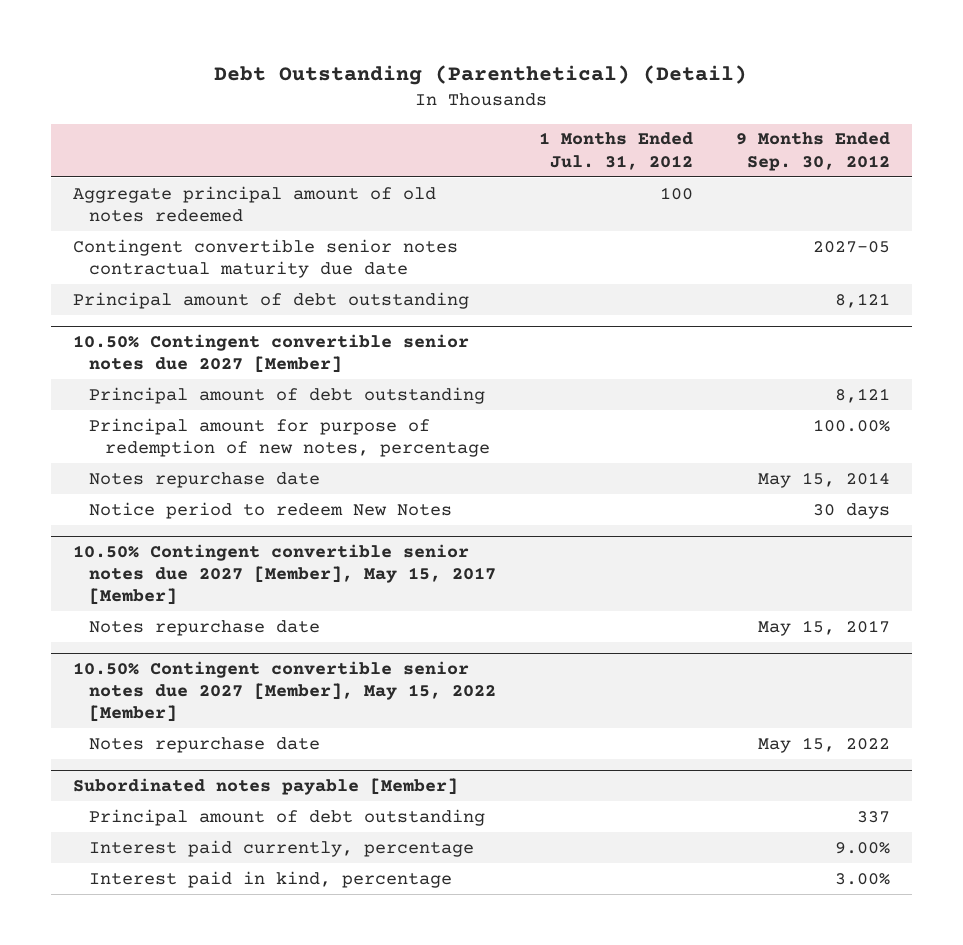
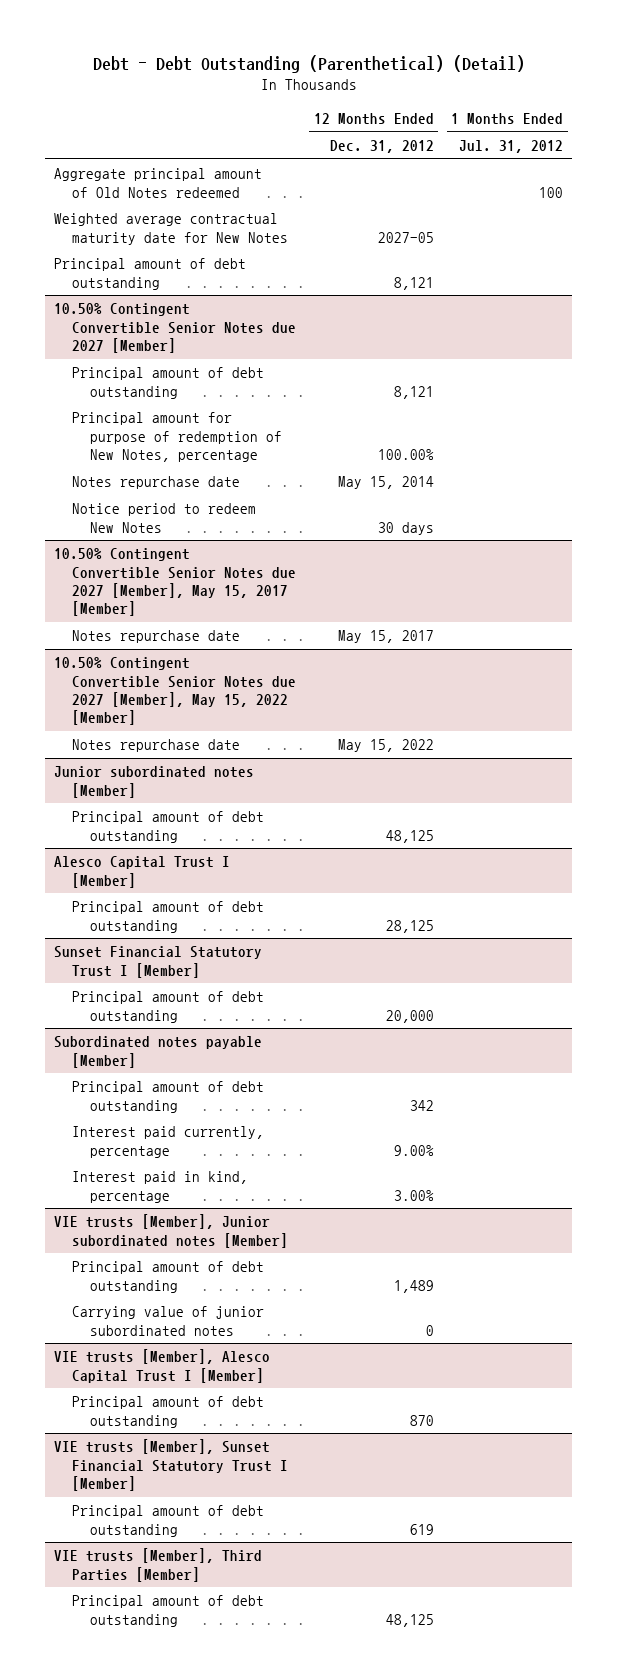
- Debt Outstanding (Parenthetical) (Detail)
+ Debt - Debt Outstanding (Parenthetical) (Detail)
- | 1 Months Ended Jul. 31, 2012 | 9 Months Ended Sep. 30, 2012
+ | 12 Months Ended Dec. 31, 2012 | 1 Months Ended Jul. 31, 2012
- Aggregate principal amount of old notes redeemed | 100 |
- Contingent convertible senior notes contractual maturity due date | | 2027-05
+ Aggregate principal amount of Old Notes redeemed | | 100
+ Weighted average contractual maturity date for New Notes | 2027-05 |
- 10.50% Contingent convertible senior notes due 2027 [Member]
+ 10.50% Contingent Convertible Senior Notes due 2027 [Member]
- Principal amount for purpose of redemption of new notes, percentage | | 100.00%
+ Principal amount for purpose of redemption of New Notes, percentage | 100.00% |
- 10.50% Contingent convertible senior notes due 2027 [Member], May 15, 2017 [Member]
+ 10.50% Contingent Convertible Senior Notes due 2027 [Member], May 15, 2017 [Member]
- 10.50% Contingent convertible senior notes due 2027 [Member], May 15, 2022 [Member]
+ 10.50% Contingent Convertible Senior Notes due 2027 [Member], May 15, 2022 [Member]
+ Junior subordinated notes [Member]
+ Principal amount of debt outstanding | 48,125 |
+ Alesco Capital Trust I [Member]
+ Principal amount of debt outstanding | 28,125 |
+ Sunset Financial Statutory Trust I [Member]
+ Principal amount of debt outstanding | 20,000 |
+ VIE trusts [Member], Junior subordinated notes [Member]
+ Principal amount of debt outstanding | 1,489 |
+ Carrying value of junior subordinated notes | 0 |
+ VIE trusts [Member], Alesco Capital Trust I [Member]
+ Principal amount of debt outstanding | 870 |
+ VIE trusts [Member], Sunset Financial Statutory Trust I [Member]
+ Principal amount of debt outstanding | 619 |
+ VIE trusts [Member], Third Parties [Member]
+ Principal amount of debt outstanding | 48,125 |

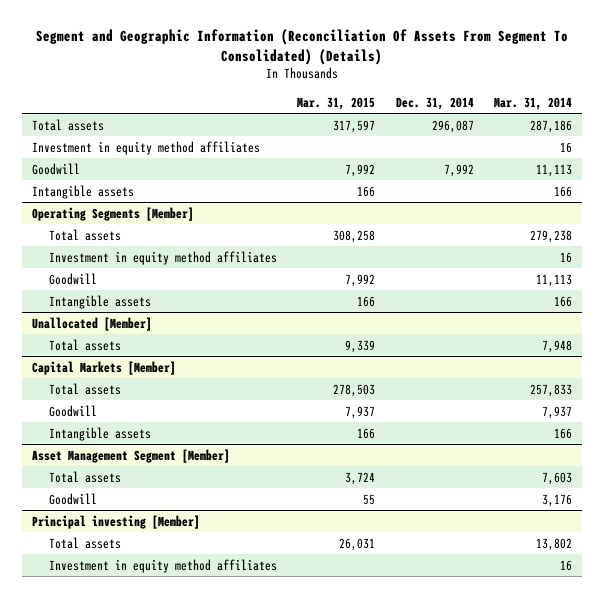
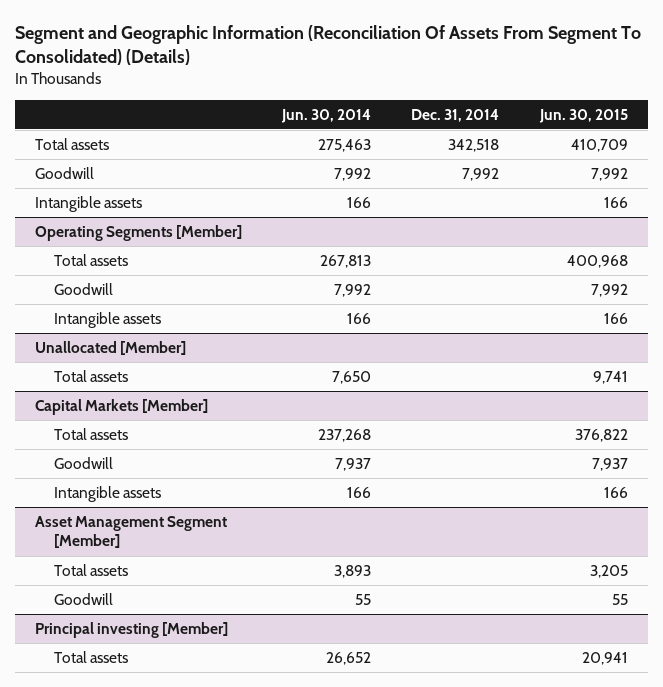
- | Mar. 31, 2015 | Dec. 31, 2014 | Mar. 31, 2014
+ | Jun. 30, 2014 | Dec. 31, 2014 | Jun. 30, 2015
- Total assets | 317,597 | 296,087 | 287,186
- Investment in equity method affiliates | | | 16
+ Total assets | 275,463 | 342,518 | 410,709
@ Operating Segments [Member]
- Investment in equity method affiliates | | | 16
@ Principal investing [Member]
- Investment in equity method affiliates | | | 16

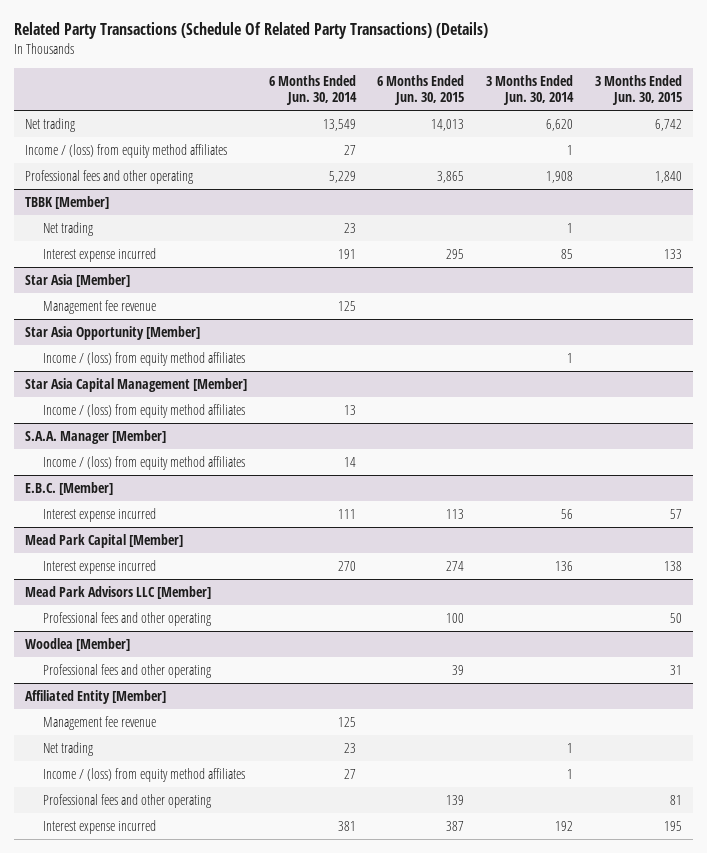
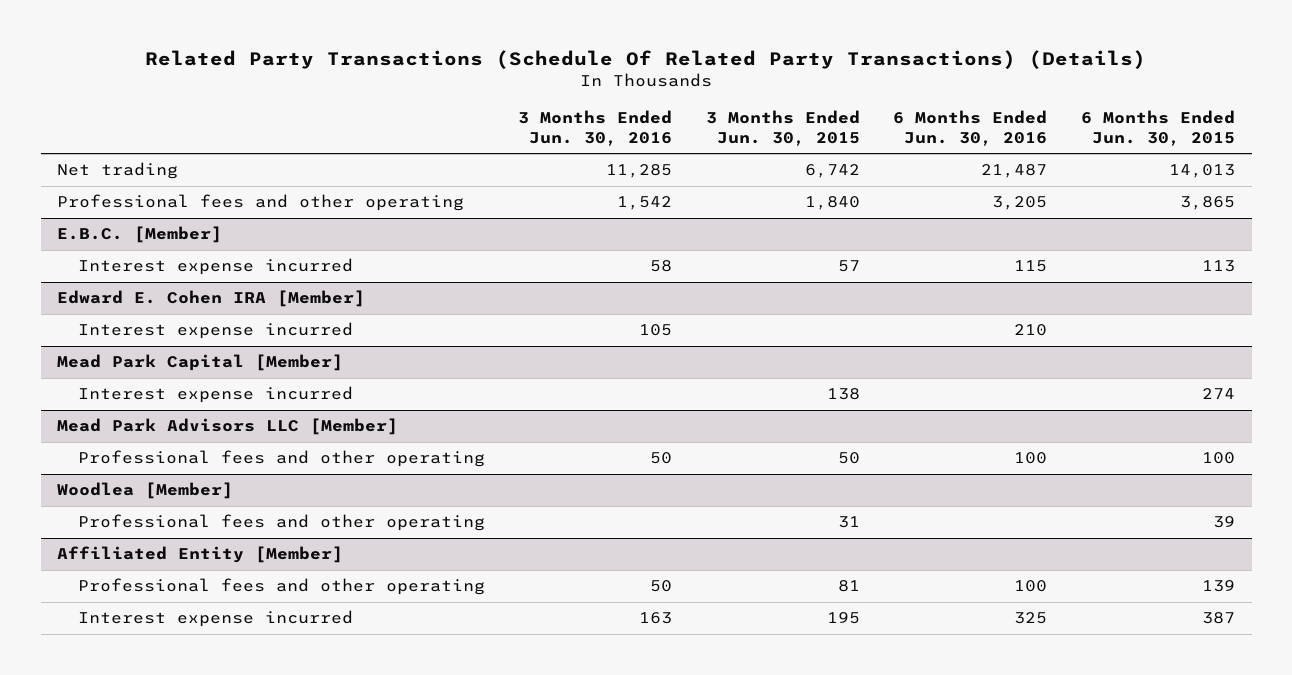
- | 6 Months Ended Jun. 30, 2014 | 6 Months Ended Jun. 30, 2015 | 3 Months Ended Jun. 30, 2014 | 3 Months Ended Jun. 30, 2015
+ | 3 Months Ended Jun. 30, 2016 | 3 Months Ended Jun. 30, 2015 | 6 Months Ended Jun. 30, 2016 | 6 Months Ended Jun. 30, 2015
- Income / (loss) from equity method affiliates | 27 | | 1 |
- TBBK [Member]
- Net trading | 23 | | 1 |
- Interest expense incurred | 191 | 295 | 85 | 133
- Star Asia [Member]
- Management fee revenue | 125 | | |
- Star Asia Opportunity [Member]
- Income / (loss) from equity method affiliates | | | 1 |
- Star Asia Capital Management [Member]
- Income / (loss) from equity method affiliates | 13 | | |
- S.A.A. Manager [Member]
- Income / (loss) from equity method affiliates | 14 | | |
+ Edward E. Cohen IRA [Member]
+ Interest expense incurred | 105 | | 210 |
@ Affiliated Entity [Member]
- Management fee revenue | 125 | | |
- Net trading | 23 | | 1 |
- Income / (loss) from equity method affiliates | 27 | | 1 |

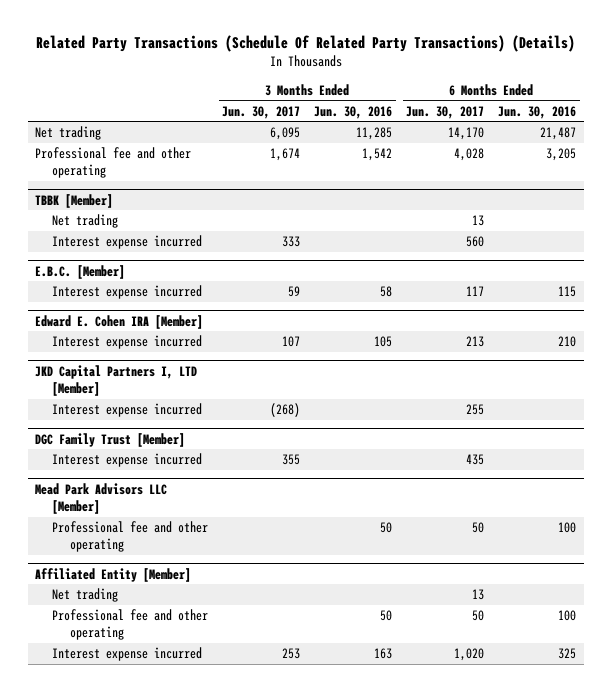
- | 3 Months Ended Jun. 30, 2016 | 3 Months Ended Jun. 30, 2015 | 6 Months Ended Jun. 30, 2016 | 6 Months Ended Jun. 30, 2015
+ | 3 Months Ended Jun. 30, 2017 | 3 Months Ended Jun. 30, 2016 | 6 Months Ended Jun. 30, 2017 | 6 Months Ended Jun. 30, 2016
- Professional fees and other operating | 1,542 | 1,840 | 3,205 | 3,865
+ Professional fee and other operating | 1,674 | 1,542 | 4,028 | 3,205
+ TBBK [Member]
+ Net trading | | | 13 |
+ Interest expense incurred | 333 | | 560 |
- Mead Park Capital [Member]
- Interest expense incurred | | 138 | | 274
+ JKD Capital Partners I, LTD [Member]
+ Interest expense incurred | (268) | | 255 |
+ DGC Family Trust [Member]
+ Interest expense incurred | 355 | | 435 |
@ Mead Park Advisors LLC [Member]
- Professional fees and other operating | 50 | 50 | 100 | 100
- Woodlea [Member]
- Professional fees and other operating | | 31 | | 39
@ Mead Park Advisors LLC [Member]
+ Professional fee and other operating | | 50 | 50 | 100
@ Affiliated Entity [Member]
- Professional fees and other operating | 50 | 81 | 100 | 139
+ Net trading | | | 13 |
+ Professional fee and other operating | | 50 | 50 | 100

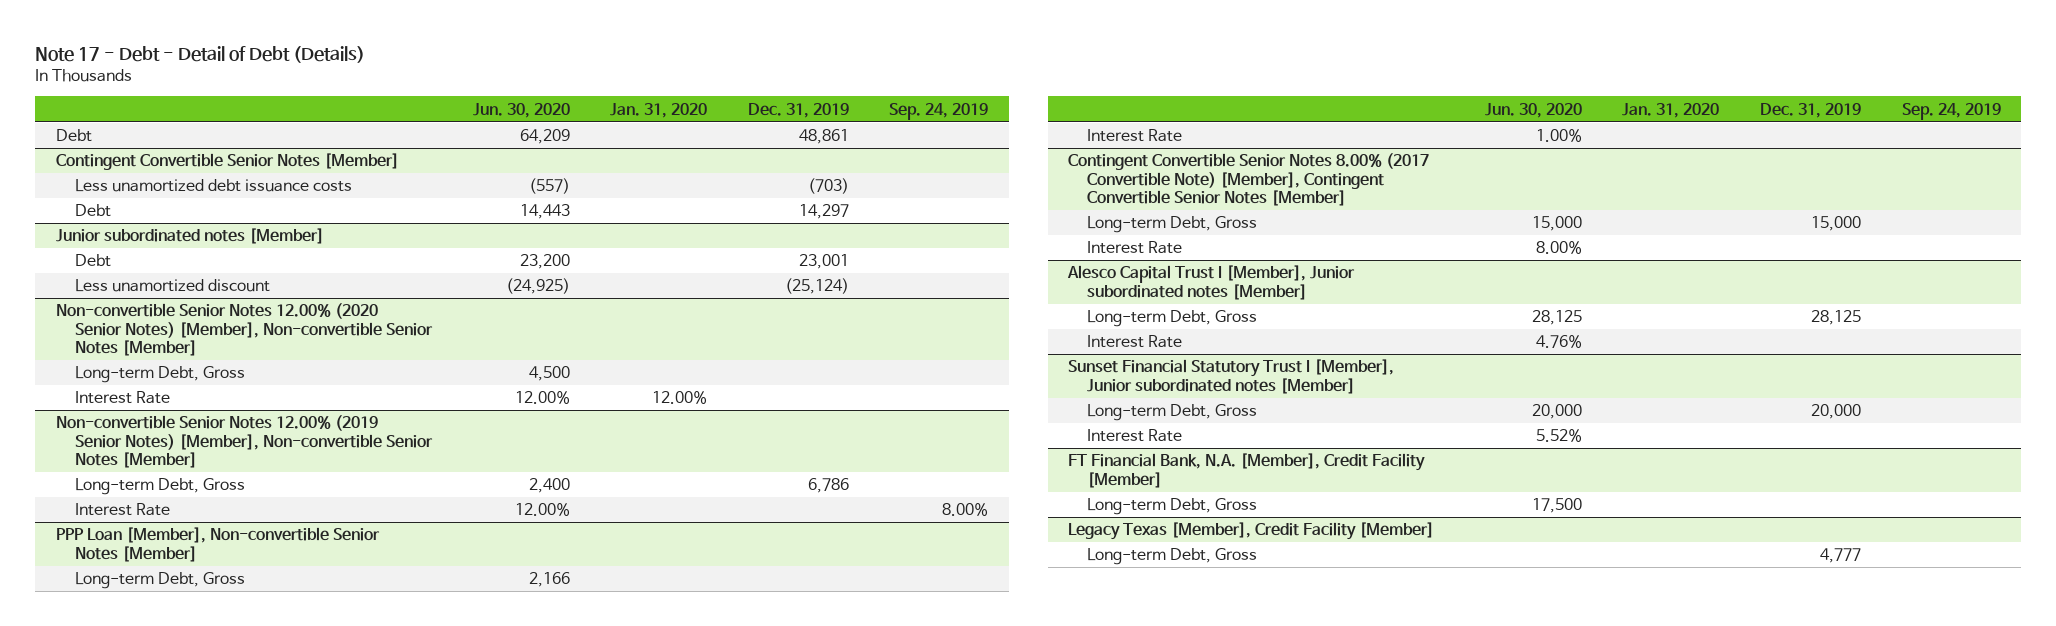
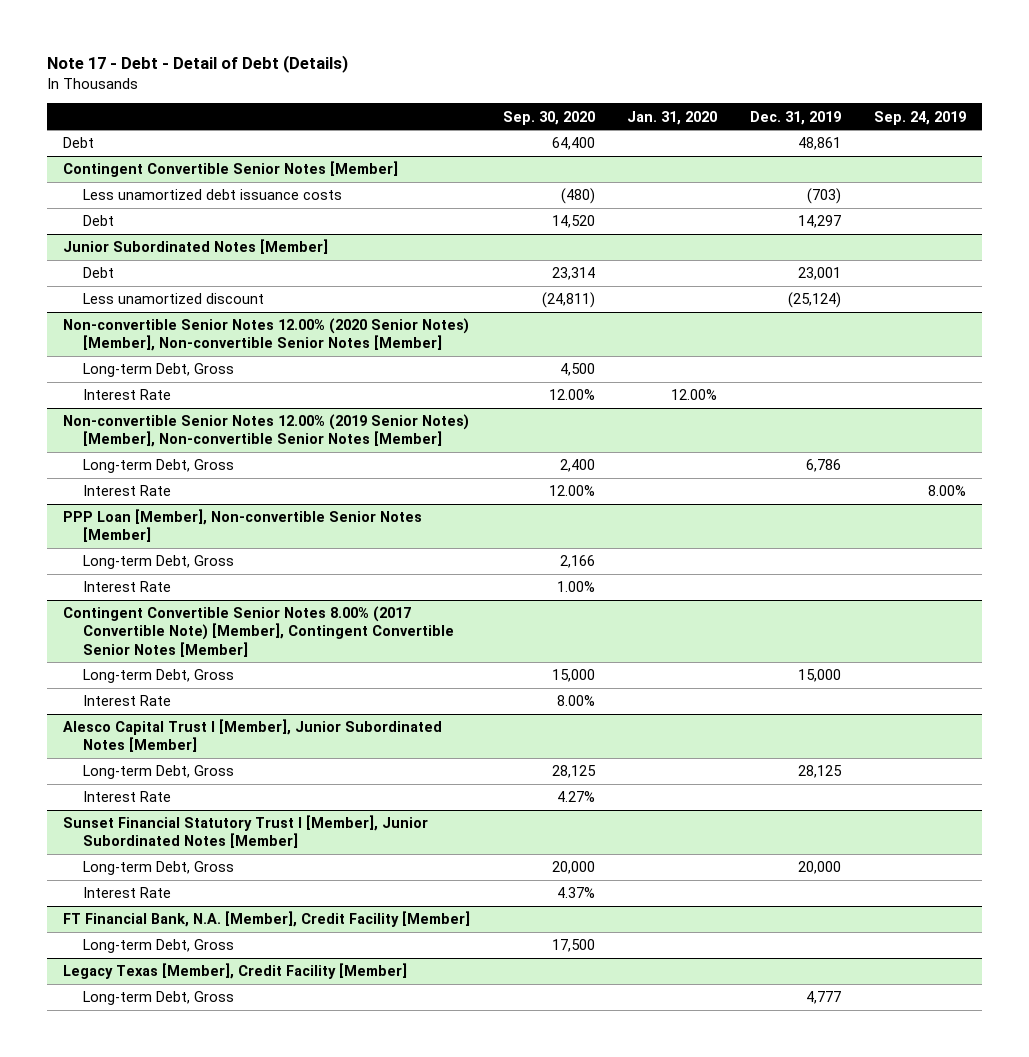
- | Jun. 30, 2020 | Jan. 31, 2020 | Dec. 31, 2019 | Sep. 24, 2019
+ | Sep. 30, 2020 | Jan. 31, 2020 | Dec. 31, 2019 | Sep. 24, 2019
- Junior subordinated notes [Member]
+ Junior Subordinated Notes [Member]
- Alesco Capital Trust I [Member], Junior subordinated notes [Member]
+ Alesco Capital Trust I [Member], Junior Subordinated Notes [Member]
- Sunset Financial Statutory Trust I [Member], Junior subordinated notes [Member]
+ Sunset Financial Statutory Trust I [Member], Junior Subordinated Notes [Member]

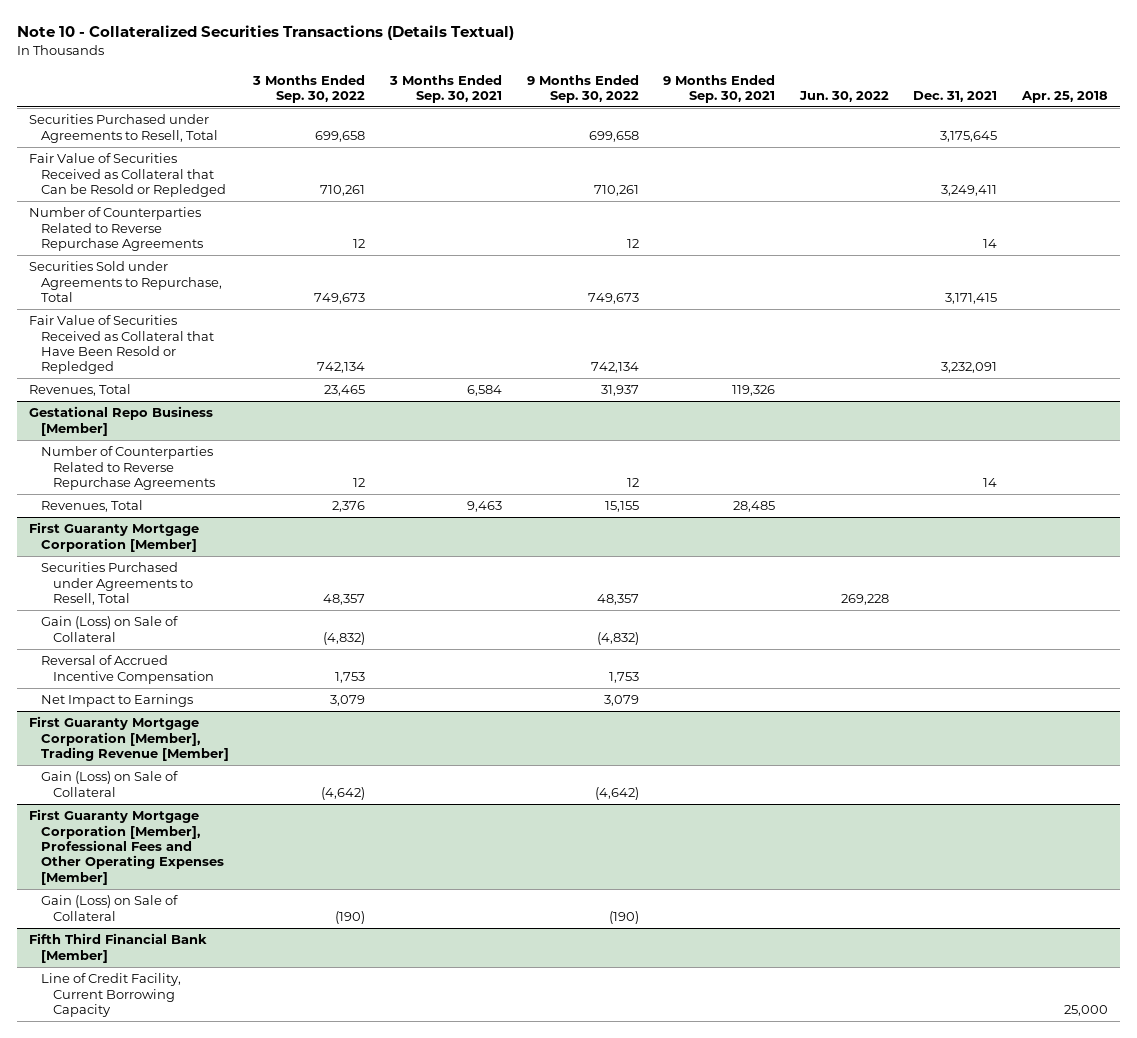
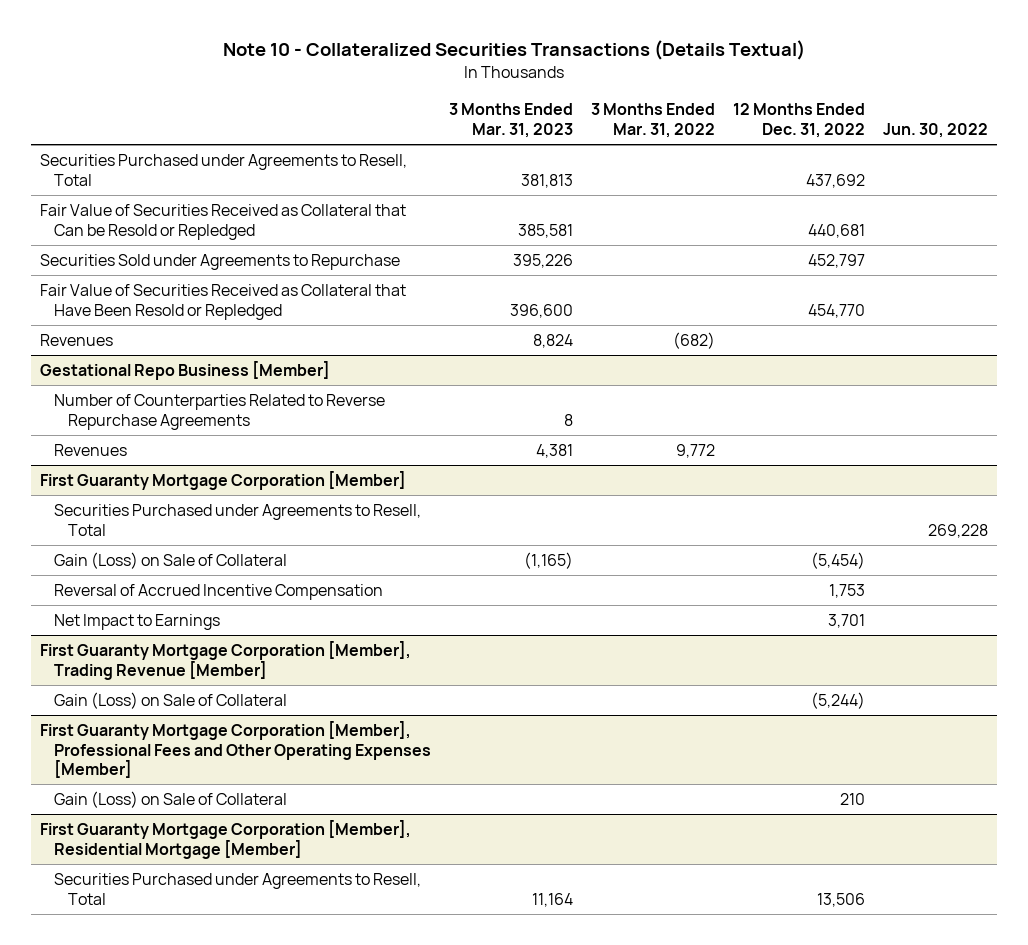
- | 3 Months Ended Sep. 30, 2022 | 3 Months Ended Sep. 30, 2021 | 9 Months Ended Sep. 30, 2022 | 9 Months Ended Sep. 30, 2021 | Jun. 30, 2022 | Dec. 31, 2021 | Apr. 25, 2018
+ | 3 Months Ended Mar. 31, 2023 | 3 Months Ended Mar. 31, 2022 | 12 Months Ended Dec. 31, 2022 | Jun. 30, 2022
- Number of Counterparties Related to Reverse Repurchase Agreements | 12 | | 12 | | | 14 |
- Securities Sold under Agreements to Repurchase, Total | 749,673 | | 749,673 | | | 3,171,415 |
+ Securities Sold under Agreements to Repurchase | 395,226 | | 452,797 |
- Revenues, Total | 23,465 | 6,584 | 31,937 | 119,326 | | |
+ Revenues | 8,824 | (682) | |
@ Gestational Repo Business [Member]
- Revenues, Total | 2,376 | 9,463 | 15,155 | 28,485 | | |
+ Revenues | 4,381 | 9,772 | |
- Fifth Third Financial Bank [Member]
- Line of Credit Facility, Current Borrowing Capacity | | | | | | | 25,000
+ First Guaranty Mortgage Corporation [Member], Residential Mortgage [Member]
+ Securities Purchased under Agreements to Resell, Total | 11,164 | | 13,506 |

